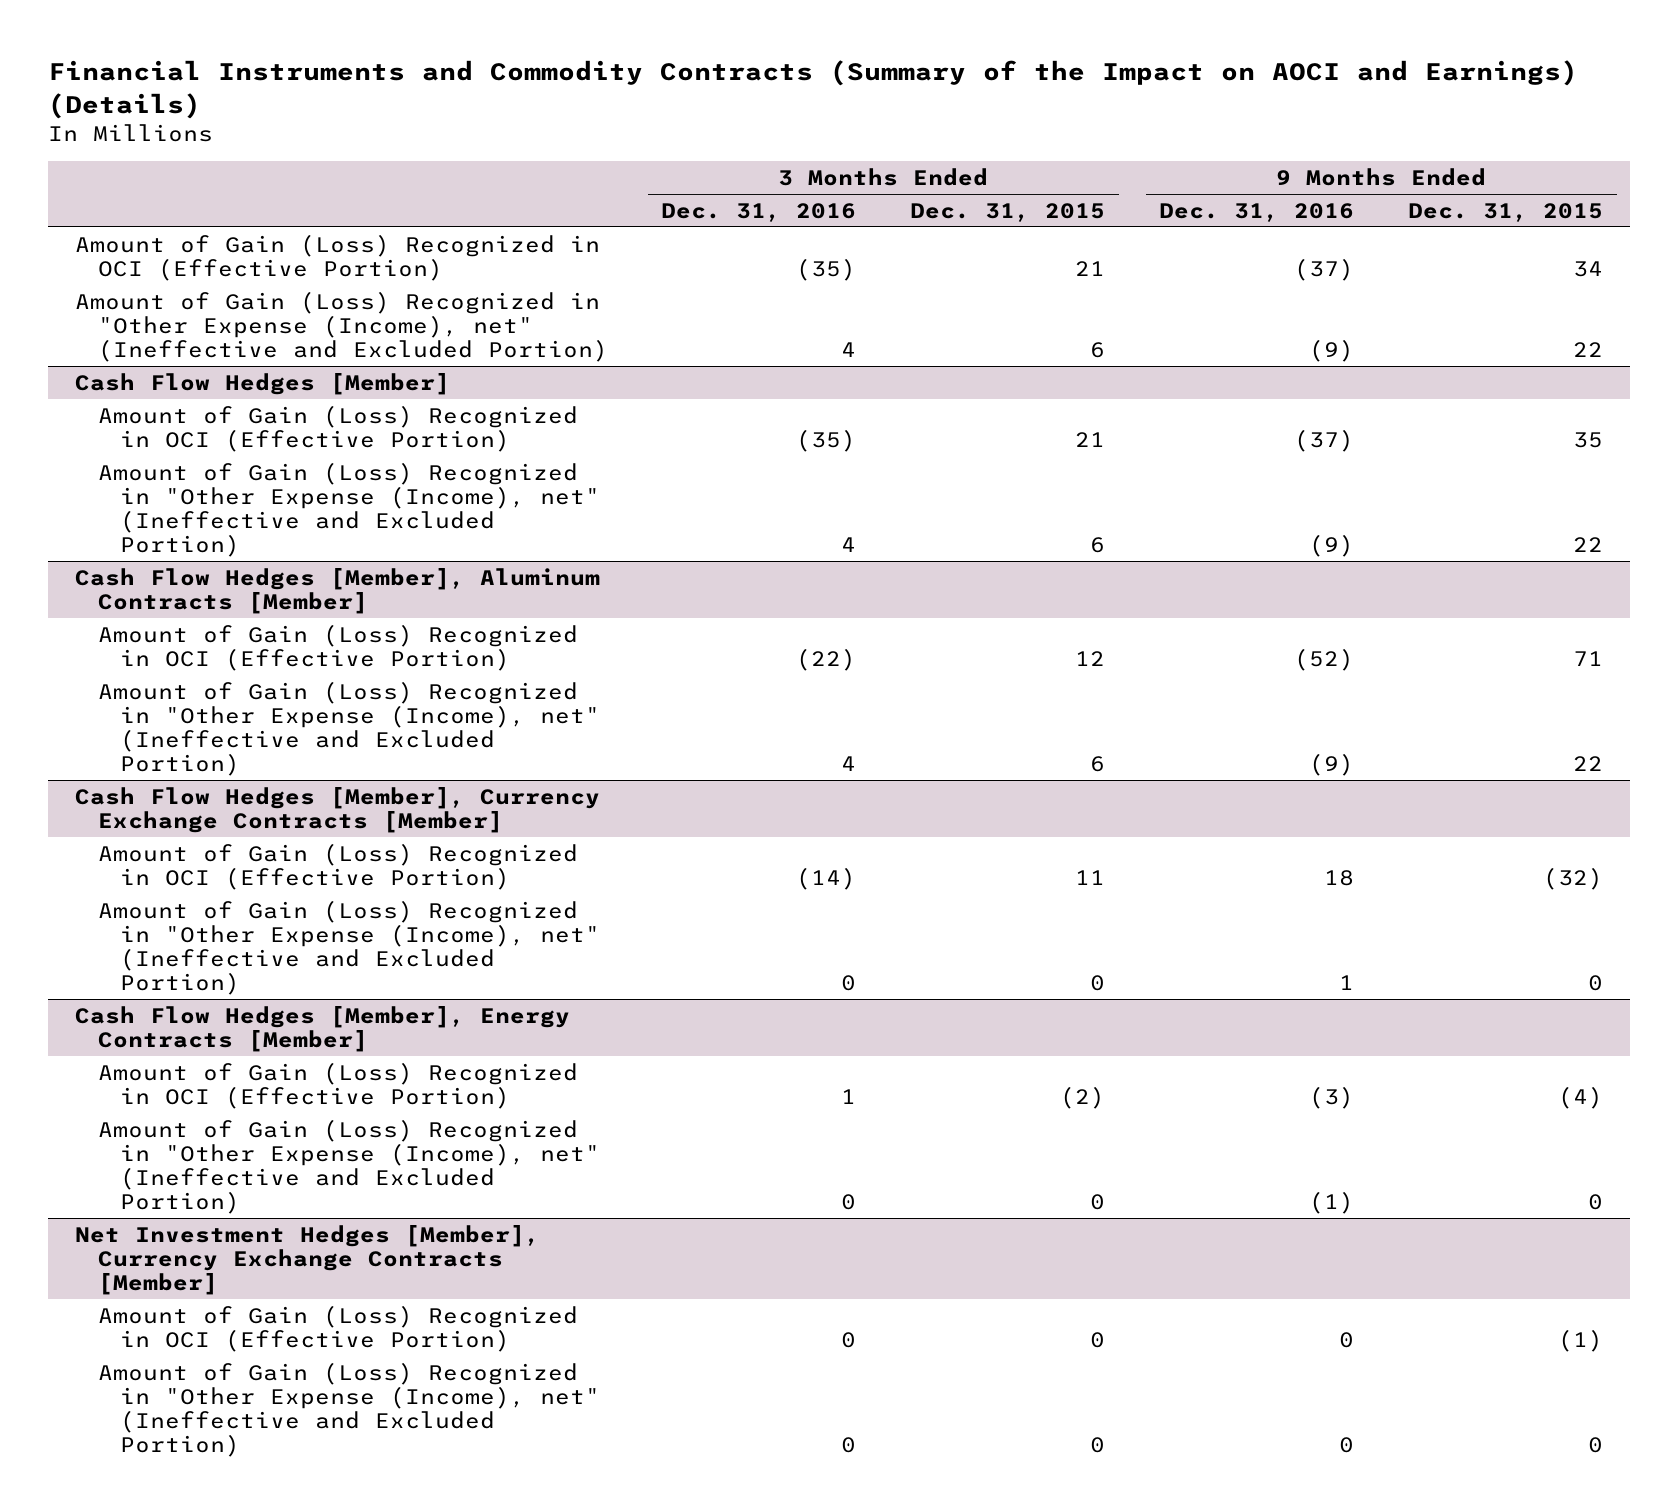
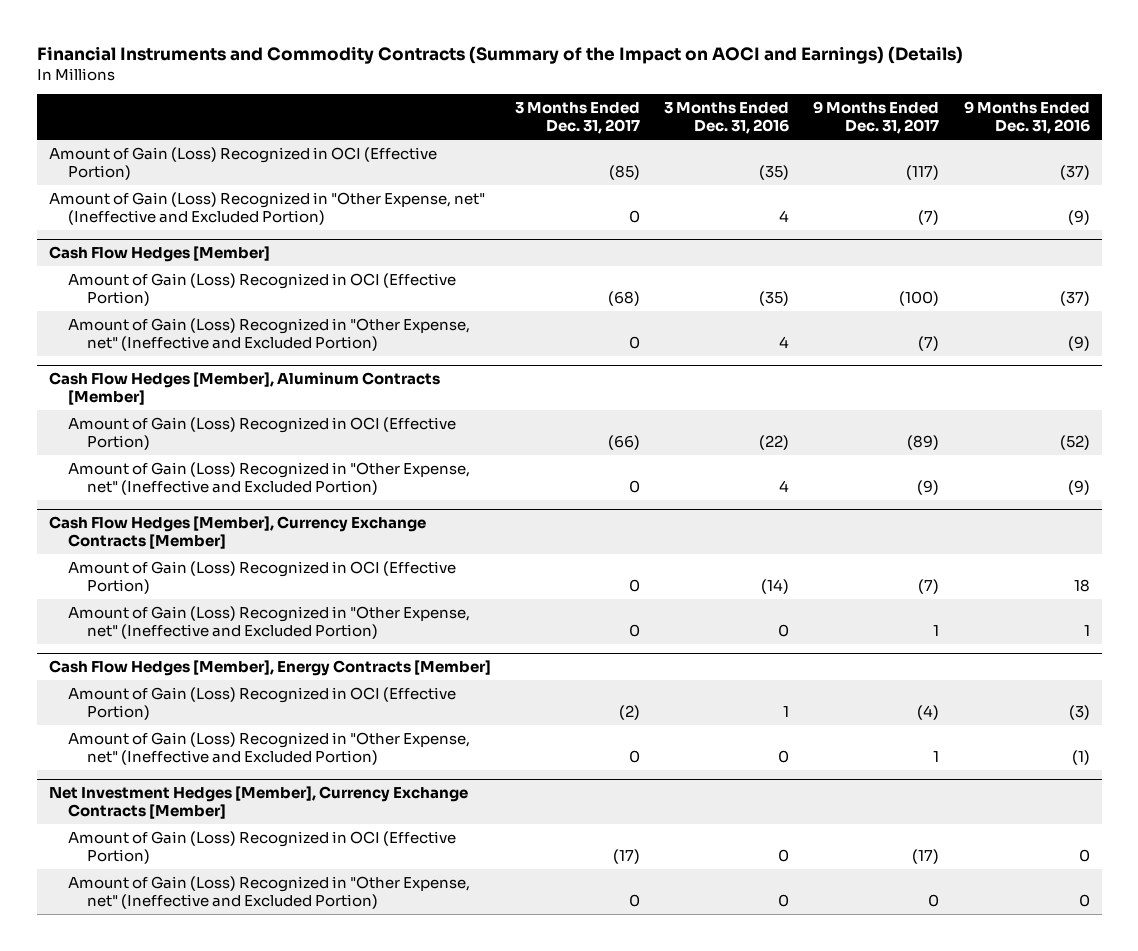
- | 3 Months Ended Dec. 31, 2016 | 3 Months Ended Dec. 31, 2015 | 9 Months Ended Dec. 31, 2016 | 9 Months Ended Dec. 31, 2015
+ | 3 Months Ended Dec. 31, 2017 | 3 Months Ended Dec. 31, 2016 | 9 Months Ended Dec. 31, 2017 | 9 Months Ended Dec. 31, 2016
- Amount of Gain (Loss) Recognized in "Other Expense (Income), net" (Ineffective and Excluded Portion) | 4 | 6 | (9) | 22
+ Amount of Gain (Loss) Recognized in "Other Expense, net" (Ineffective and Excluded Portion) | 0 | 4 | (7) | (9)
@ Cash Flow Hedges [Member]
- Amount of Gain (Loss) Recognized in "Other Expense (Income), net" (Ineffective and Excluded Portion) | 4 | 6 | (9) | 22
+ Amount of Gain (Loss) Recognized in "Other Expense, net" (Ineffective and Excluded Portion) | 0 | 4 | (7) | (9)
@ Cash Flow Hedges [Member], Aluminum Contracts [Member]
- Amount of Gain (Loss) Recognized in "Other Expense (Income), net" (Ineffective and Excluded Portion) | 4 | 6 | (9) | 22
+ Amount of Gain (Loss) Recognized in "Other Expense, net" (Ineffective and Excluded Portion) | 0 | 4 | (9) | (9)
@ Cash Flow Hedges [Member], Currency Exchange Contracts [Member]
- Amount of Gain (Loss) Recognized in "Other Expense (Income), net" (Ineffective and Excluded Portion) | 0 | 0 | 1 | 0
+ Amount of Gain (Loss) Recognized in "Other Expense, net" (Ineffective and Excluded Portion) | 0 | 0 | 1 | 1
@ Cash Flow Hedges [Member], Energy Contracts [Member]
- Amount of Gain (Loss) Recognized in "Other Expense (Income), net" (Ineffective and Excluded Portion) | 0 | 0 | (1) | 0
+ Amount of Gain (Loss) Recognized in "Other Expense, net" (Ineffective and Excluded Portion) | 0 | 0 | 1 | (1)
@ Net Investment Hedges [Member], Currency Exchange Contracts [Member]
- Amount of Gain (Loss) Recognized in "Other Expense (Income), net" (Ineffective and Excluded Portion) | 0 | 0 | 0 | 0
+ Amount of Gain (Loss) Recognized in "Other Expense, net" (Ineffective and Excluded Portion) | 0 | 0 | 0 | 0

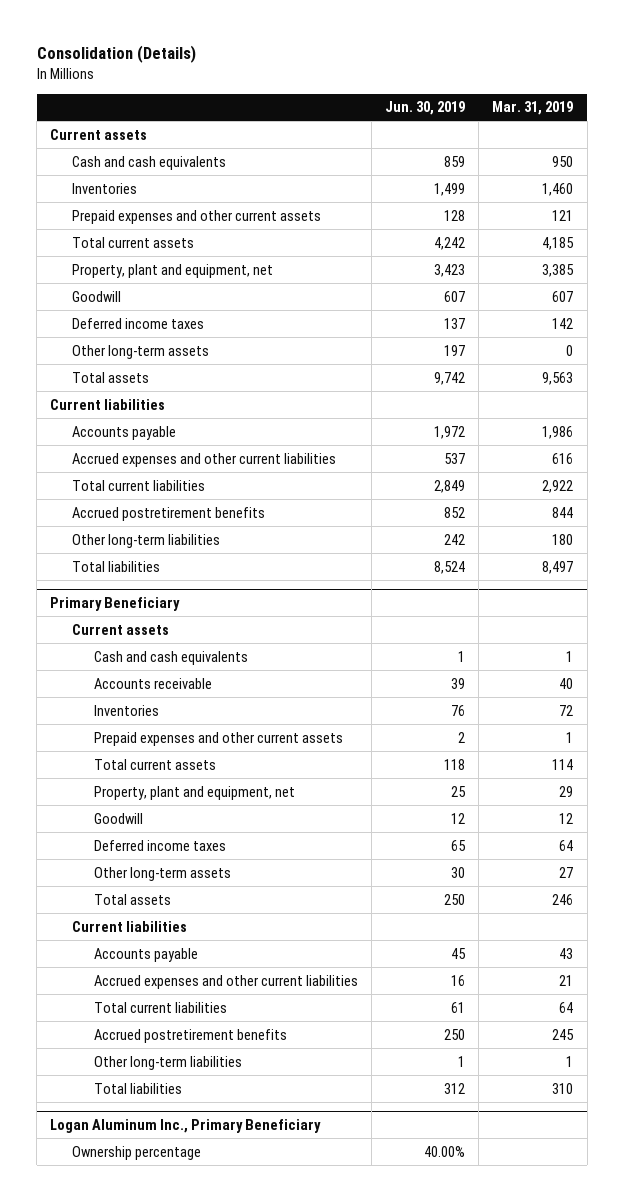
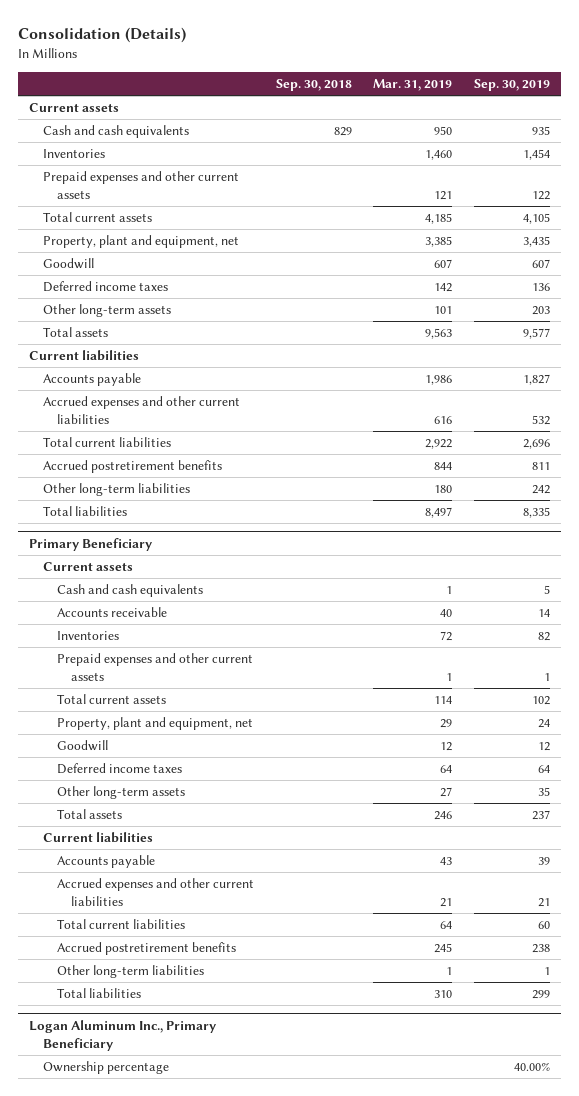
- | Jun. 30, 2019 | Mar. 31, 2019
+ | Sep. 30, 2018 | Mar. 31, 2019 | Sep. 30, 2019
- Other long-term assets | 197 | 0
+ Other long-term assets | | 101 | 203

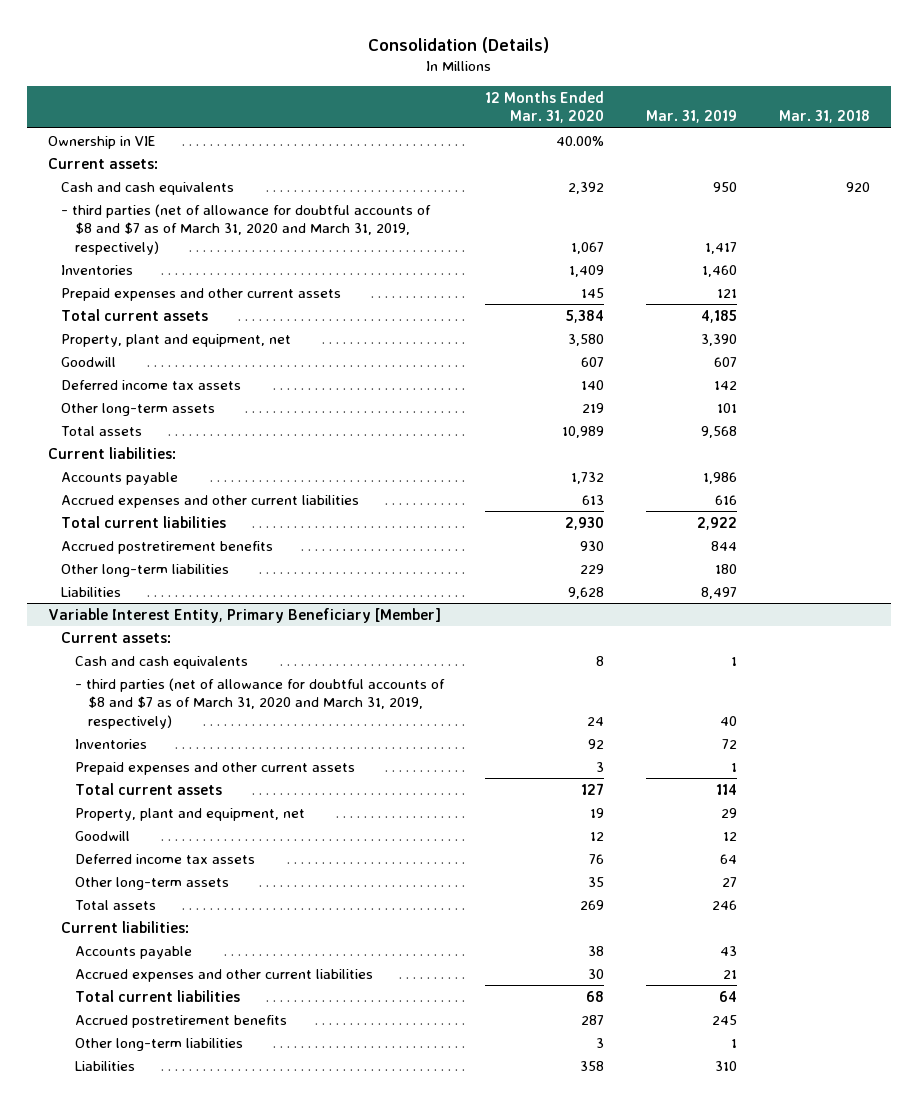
- | Sep. 30, 2018 | Mar. 31, 2019 | Sep. 30, 2019
+ | 12 Months Ended Mar. 31, 2020 | Mar. 31, 2019 | Mar. 31, 2018
- Current assets
+ Ownership in VIE | 40.00% | |
+ Current assets:
+ - third parties (net of allowance for doubtful accounts of $8 and $7 as of March 31, 2020 and March 31, 2019, respectively) | 1,067 | 1,417 |
- Property, plant and equipment, net | | 3,385 | 3,435
+ Property, plant and equipment, net | 3,580 | 3,390 |
- Deferred income taxes | | 142 | 136
+ Deferred income tax assets | 140 | 142 |
- Total assets | | 9,563 | 9,577
- Current liabilities
+ Total assets | 10,989 | 9,568 |
+ Current liabilities:
- Total liabilities | | 8,497 | 8,335
- Primary Beneficiary
- Current assets
+ Liabilities | 9,628 | 8,497 |
+ Variable Interest Entity, Primary Beneficiary [Member]
+ Current assets:
- Accounts receivable | | 40 | 14
+ - third parties (net of allowance for doubtful accounts of $8 and $7 as of March 31, 2020 and March 31, 2019, respectively) | 24 | 40 |
- Deferred income taxes | | 64 | 64
+ Deferred income tax assets | 76 | 64 |
- Current liabilities
+ Current liabilities:
- Total liabilities | | 310 | 299
- Logan Aluminum Inc., Primary Beneficiary
- Ownership percentage | | | 40.00%
+ Liabilities | 358 | 310 |

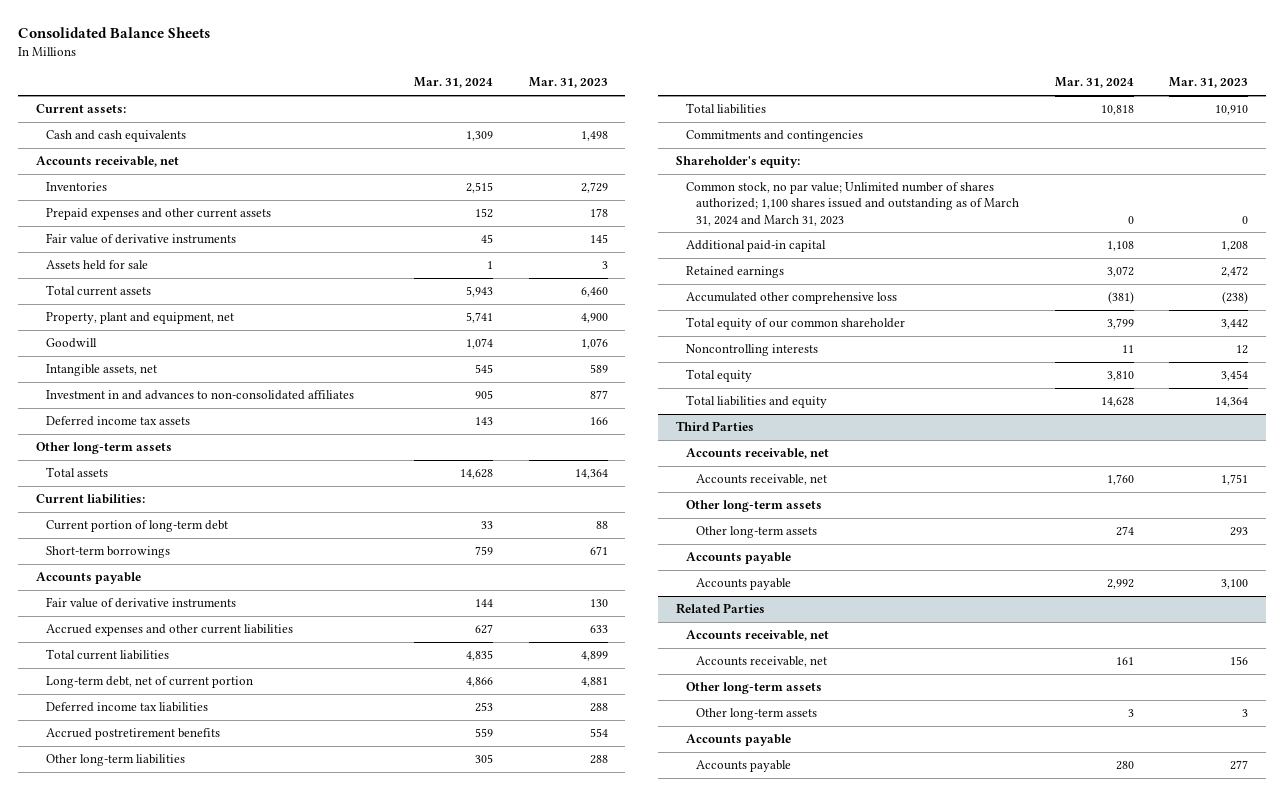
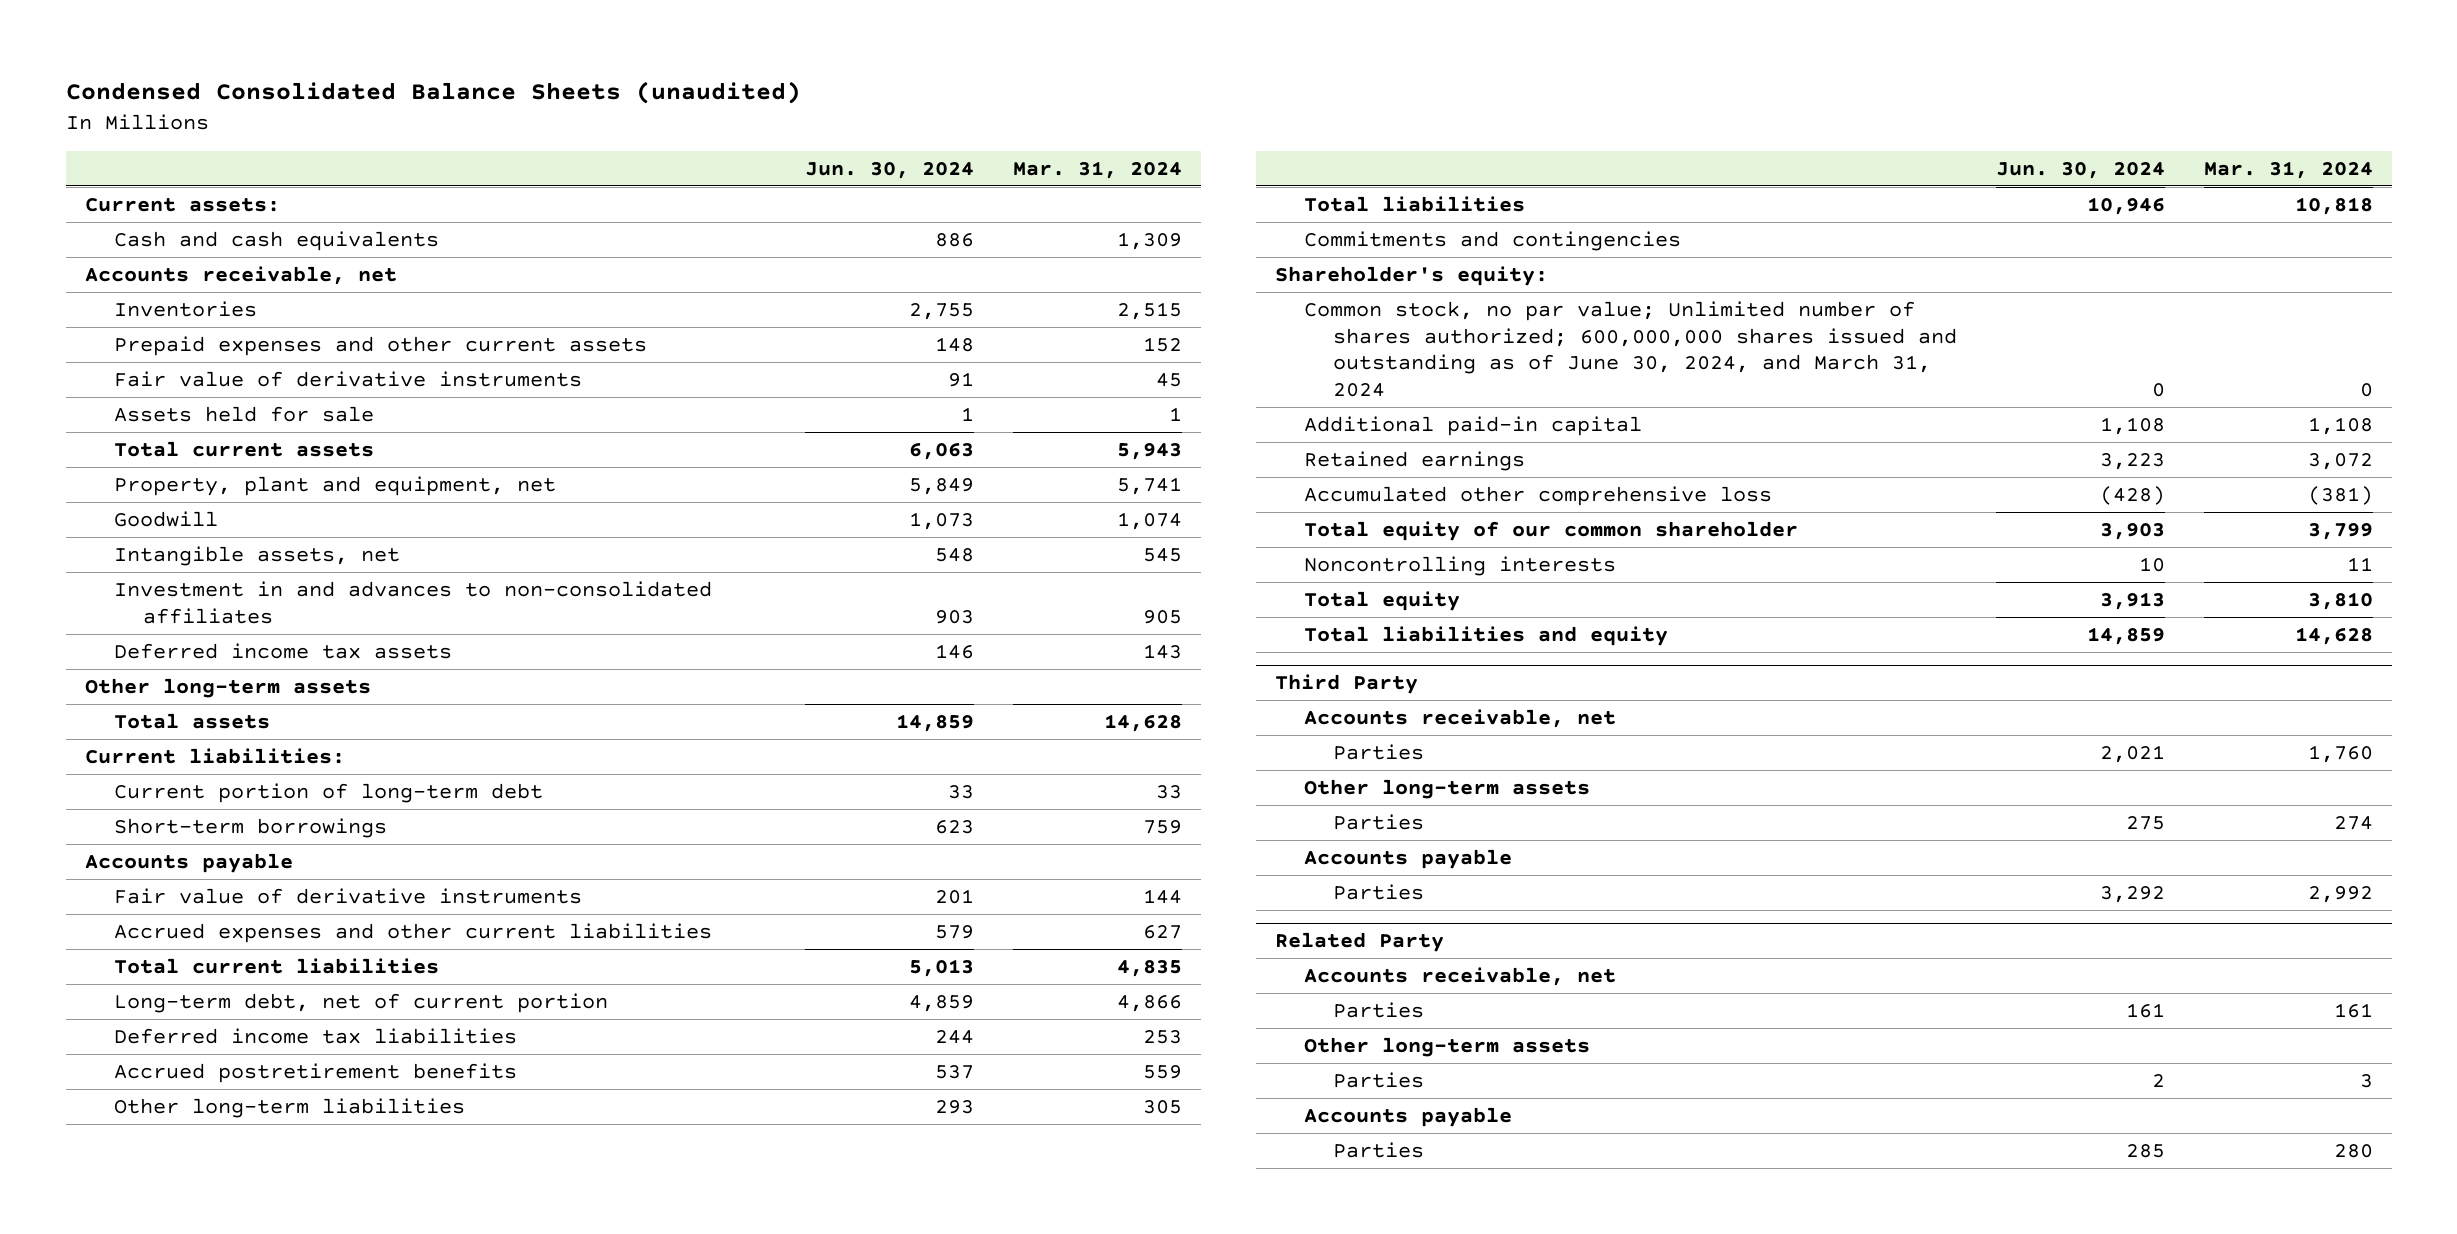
- Consolidated Balance Sheets
+ Condensed Consolidated Balance Sheets (unaudited)
- | Mar. 31, 2024 | Mar. 31, 2023
+ | Jun. 30, 2024 | Mar. 31, 2024
- Common stock, no par value; Unlimited number of shares authorized; 1,100 shares issued and outstanding as of March 31, 2024 and March 31, 2023 | 0 | 0
+ Common stock, no par value; Unlimited number of shares authorized; 600,000,000 shares issued and outstanding as of June 30, 2024, and March 31, 2024 | 0 | 0
- Third Parties
+ Third Party
- Accounts receivable, net | 1,760 | 1,751
+ Parties | 2,021 | 1,760
- Other long-term assets | 274 | 293
+ Parties | 275 | 274
- Accounts payable | 2,992 | 3,100
- Related Parties
+ Parties | 3,292 | 2,992
+ Related Party
- Accounts receivable, net | 161 | 156
+ Parties | 161 | 161
- Other long-term assets | 3 | 3
+ Parties | 2 | 3
- Accounts payable | 280 | 277
+ Parties | 285 | 280

